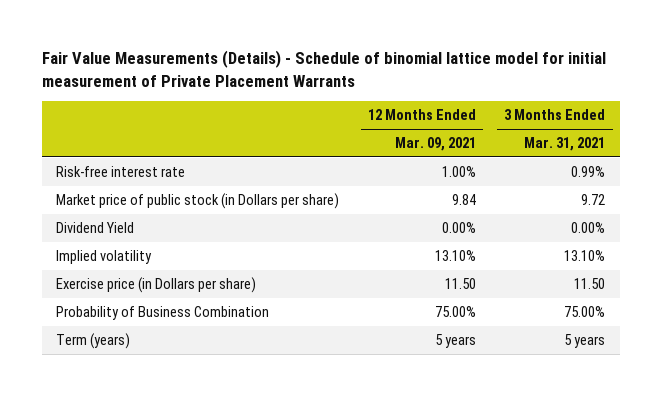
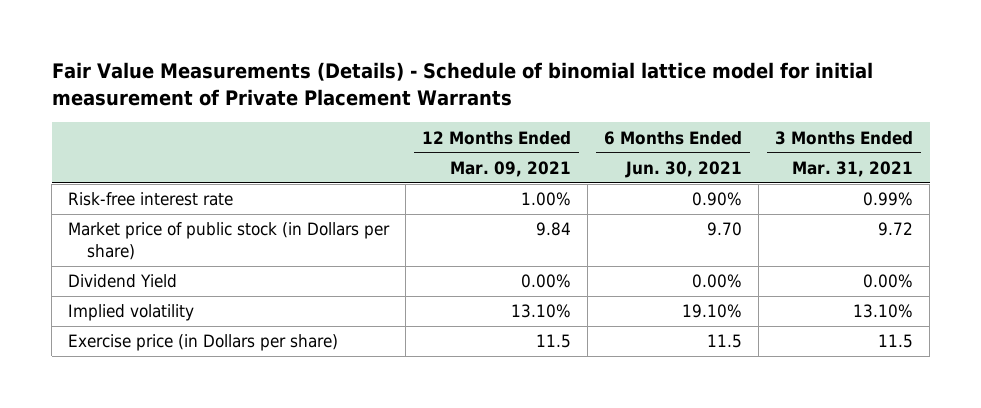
- | 12 Months Ended Mar. 09, 2021 | 3 Months Ended Mar. 31, 2021
+ | 12 Months Ended Mar. 09, 2021 | 6 Months Ended Jun. 30, 2021 | 3 Months Ended Mar. 31, 2021
- Exercise price (in Dollars per share) | 11.50 | 11.50
- Probability of Business Combination | 75.00% | 75.00%
- Term (years) | 5 years | 5 years
+ Exercise price (in Dollars per share) | 11.5 | 11.5 | 11.5

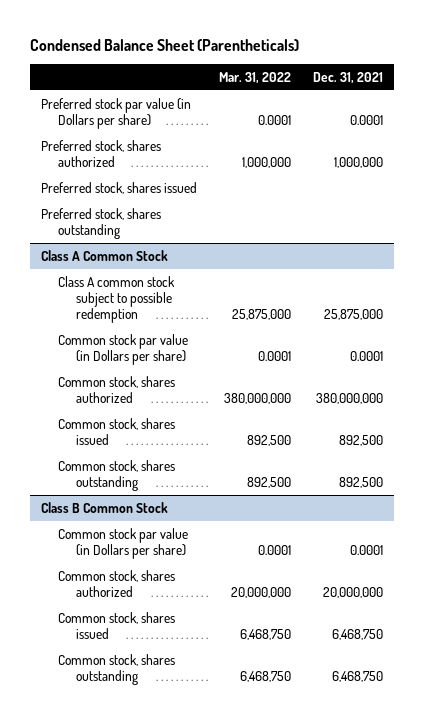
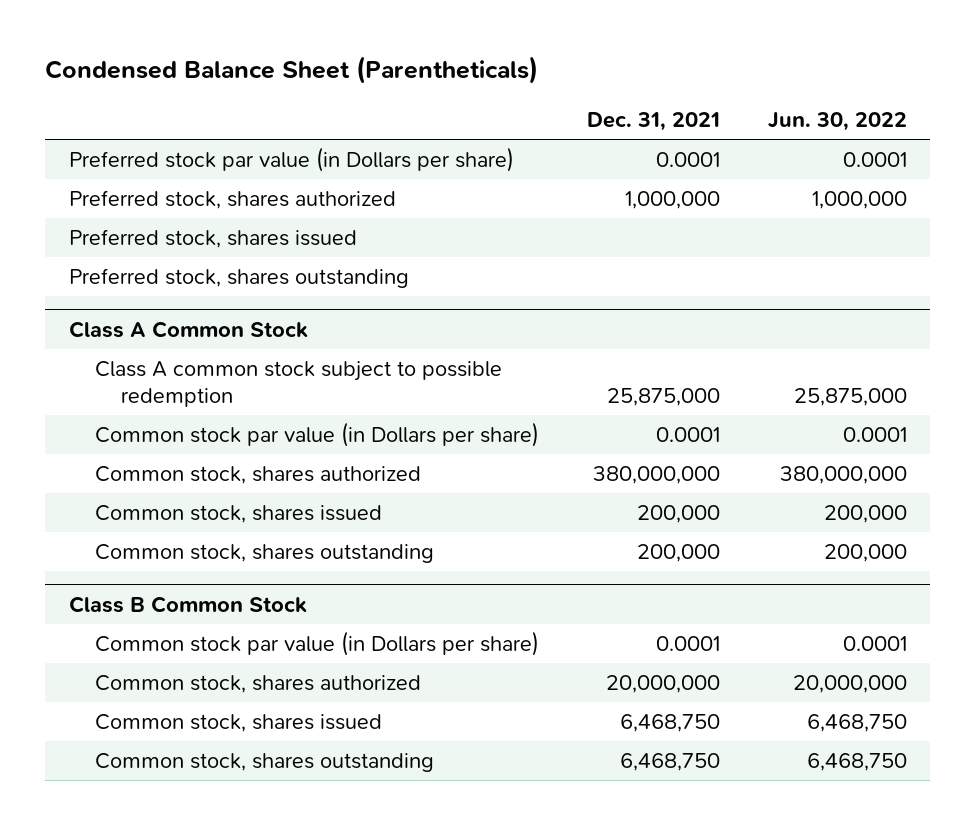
- | Mar. 31, 2022 | Dec. 31, 2021
+ | Dec. 31, 2021 | Jun. 30, 2022
@ Class A Common Stock
- Common stock, shares issued | 892,500 | 892,500
- Common stock, shares outstanding | 892,500 | 892,500
+ Common stock, shares issued | 200,000 | 200,000
+ Common stock, shares outstanding | 200,000 | 200,000

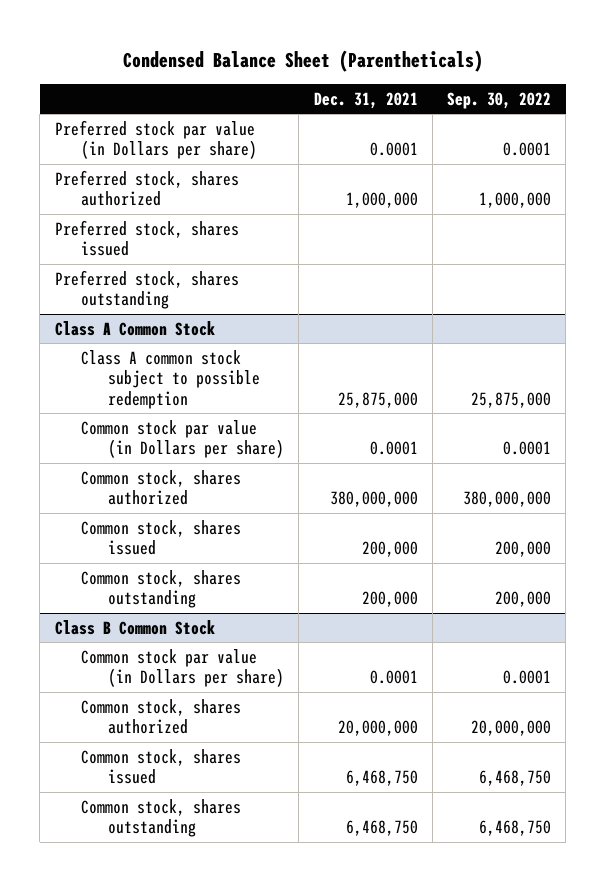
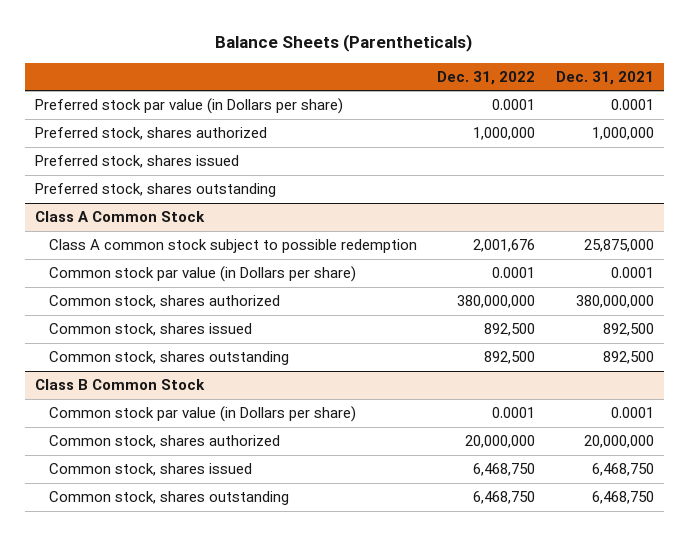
- Condensed Balance Sheet (Parentheticals)
+ Balance Sheets (Parentheticals)
- | Dec. 31, 2021 | Sep. 30, 2022
+ | Dec. 31, 2022 | Dec. 31, 2021
@ Class A Common Stock
- Common stock, shares issued | 200,000 | 200,000
- Common stock, shares outstanding | 200,000 | 200,000
+ Common stock, shares issued | 892,500 | 892,500
+ Common stock, shares outstanding | 892,500 | 892,500

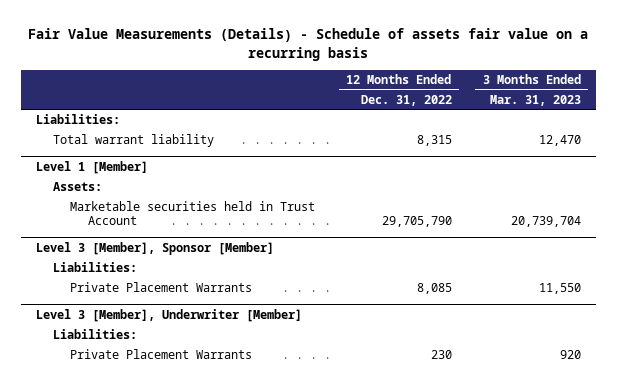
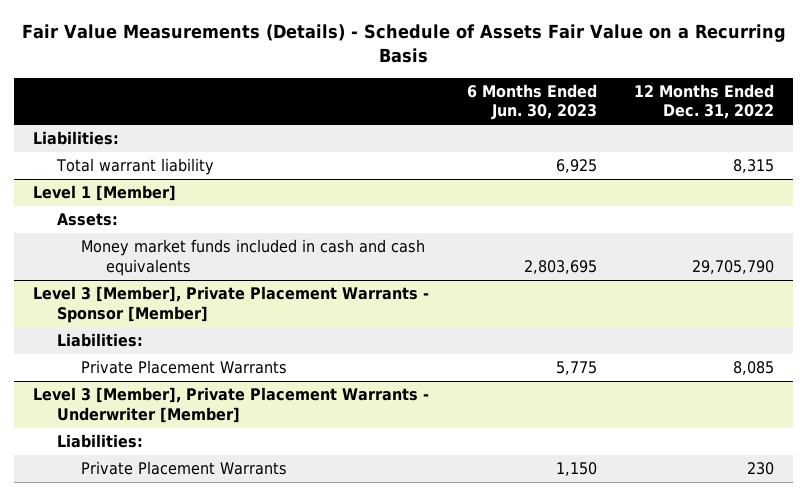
- Fair Value Measurements (Details) - Schedule of assets fair value on a recurring basis
+ Fair Value Measurements (Details) - Schedule of Assets Fair Value on a Recurring Basis
- | 12 Months Ended Dec. 31, 2022 | 3 Months Ended Mar. 31, 2023
+ | 6 Months Ended Jun. 30, 2023 | 12 Months Ended Dec. 31, 2022
@ Level 1 [Member]
- Marketable securities held in Trust Account | 29,705,790 | 20,739,704
- Level 3 [Member], Sponsor [Member]
@ Level 1 [Member]
+ Money market funds included in cash and cash equivalents | 2,803,695 | 29,705,790
+ Level 3 [Member], Private Placement Warrants - Sponsor [Member]
- Level 3 [Member], Underwriter [Member]
+ Level 3 [Member], Private Placement Warrants - Underwriter [Member]

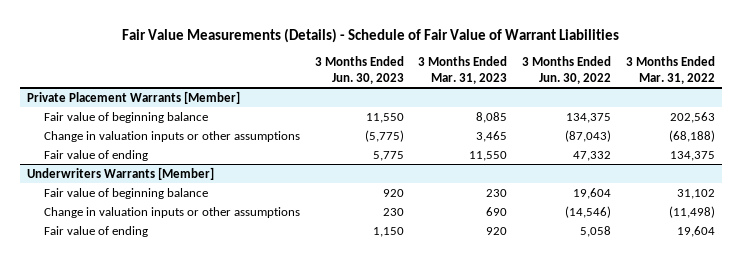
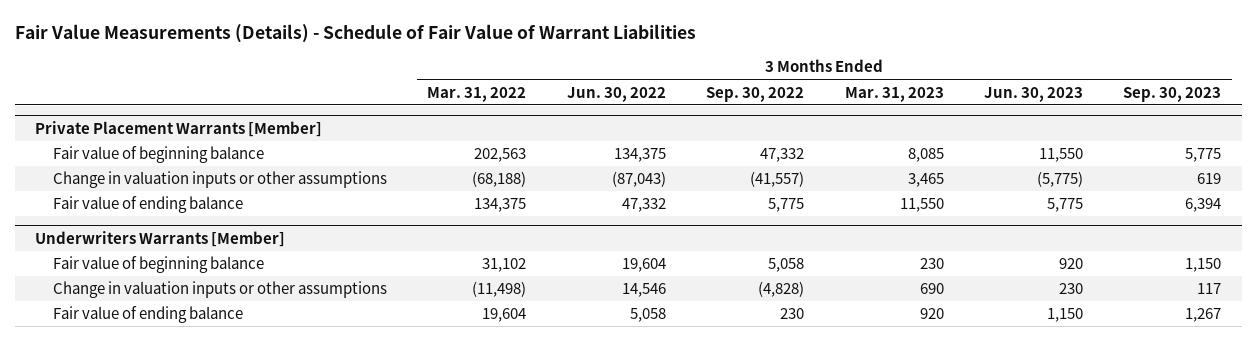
- | 3 Months Ended Jun. 30, 2023 | 3 Months Ended Mar. 31, 2023 | 3 Months Ended Jun. 30, 2022 | 3 Months Ended Mar. 31, 2022
+ | 3 Months Ended Mar. 31, 2022 | 3 Months Ended Jun. 30, 2022 | 3 Months Ended Sep. 30, 2022 | 3 Months Ended Mar. 31, 2023 | 3 Months Ended Jun. 30, 2023 | 3 Months Ended Sep. 30, 2023
@ Private Placement Warrants [Member]
- Fair value of ending | 5,775 | 11,550 | 47,332 | 134,375
+ Fair value of ending balance | 134,375 | 47,332 | 5,775 | 11,550 | 5,775 | 6,394
@ Underwriters Warrants [Member]
- Change in valuation inputs or other assumptions | 230 | 690 | (14,546) | (11,498)
- Fair value of ending | 1,150 | 920 | 5,058 | 19,604
+ Change in valuation inputs or other assumptions | (11,498) | 14,546 | (4,828) | 690 | 230 | 117
+ Fair value of ending balance | 19,604 | 5,058 | 230 | 920 | 1,150 | 1,267

